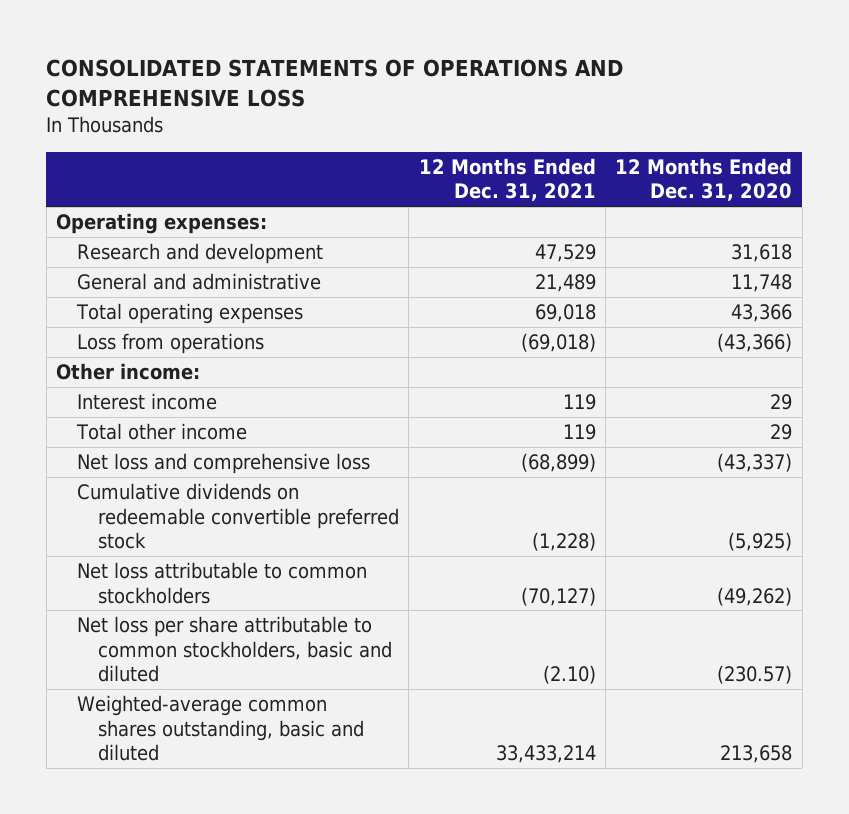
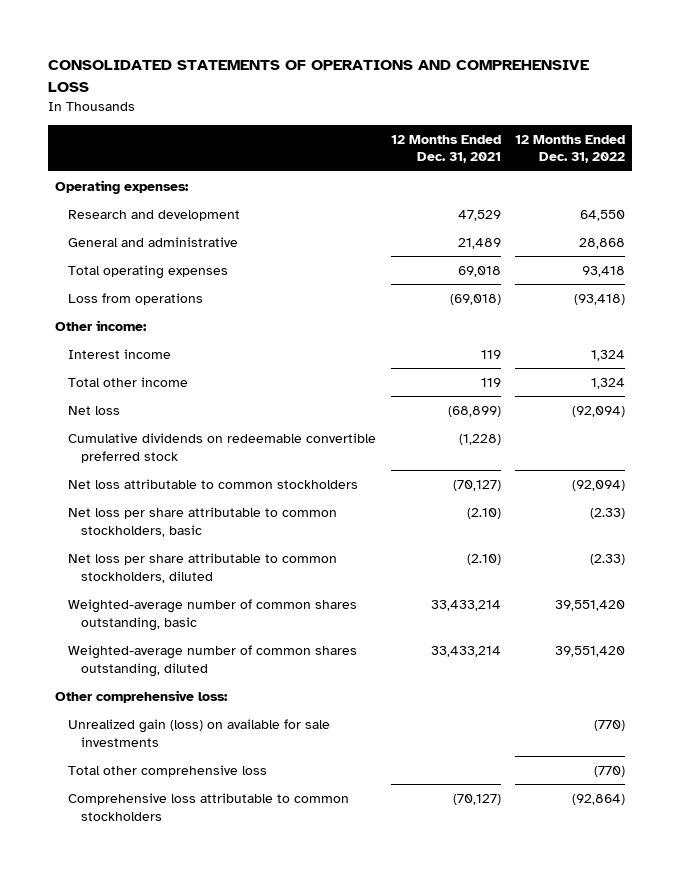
- | 12 Months Ended Dec. 31, 2021 | 12 Months Ended Dec. 31, 2020
+ | 12 Months Ended Dec. 31, 2021 | 12 Months Ended Dec. 31, 2022
- Net loss and comprehensive loss | (68,899) | (43,337)
+ Net loss | (68,899) | (92,094)
- Net loss per share attributable to common stockholders, basic and diluted | (2.10) | (230.57)
- Weighted-average common shares outstanding, basic and diluted | 33,433,214 | 213,658
+ Net loss per share attributable to common stockholders, basic | (2.10) | (2.33)
+ Net loss per share attributable to common stockholders, diluted | (2.10) | (2.33)
+ Weighted-average number of common shares outstanding, basic | 33,433,214 | 39,551,420
+ Weighted-average number of common shares outstanding, diluted | 33,433,214 | 39,551,420
+ Other comprehensive loss:
+ Unrealized gain (loss) on available for sale investments | | (770)
+ Total other comprehensive loss | | (770)
+ Comprehensive loss attributable to common stockholders | (70,127) | (92,864)

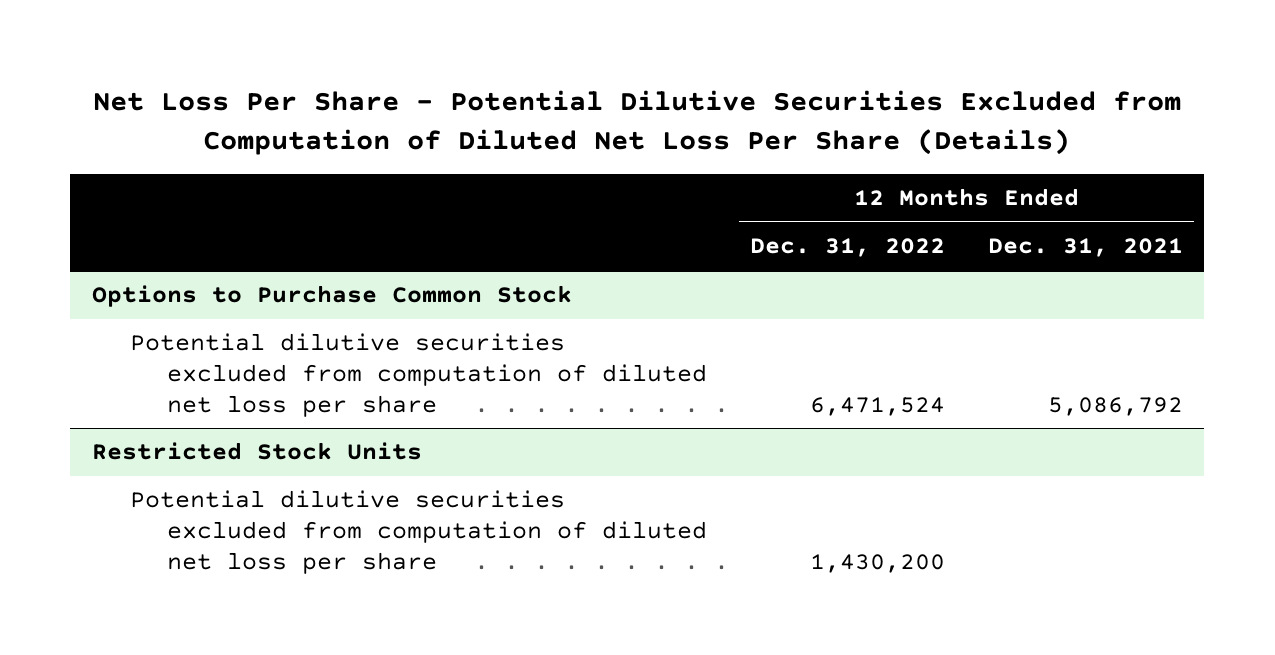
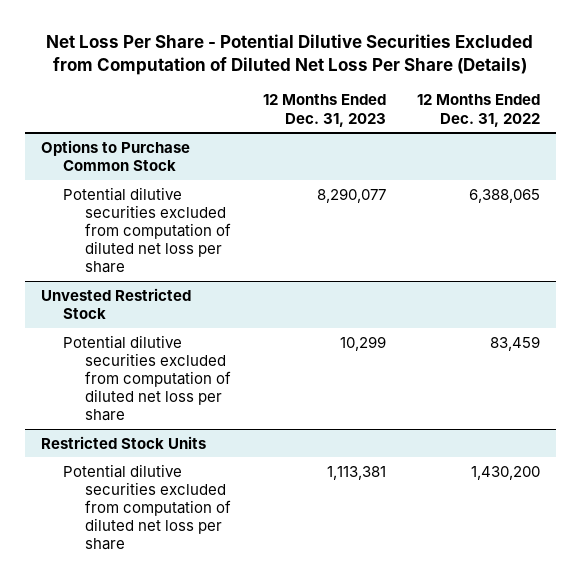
- | 12 Months Ended Dec. 31, 2022 | 12 Months Ended Dec. 31, 2021
+ | 12 Months Ended Dec. 31, 2023 | 12 Months Ended Dec. 31, 2022
@ Options to Purchase Common Stock
- Potential dilutive securities excluded from computation of diluted net loss per share | 6,471,524 | 5,086,792
+ Potential dilutive securities excluded from computation of diluted net loss per share | 8,290,077 | 6,388,065
+ Unvested Restricted Stock
+ Potential dilutive securities excluded from computation of diluted net loss per share | 10,299 | 83,459

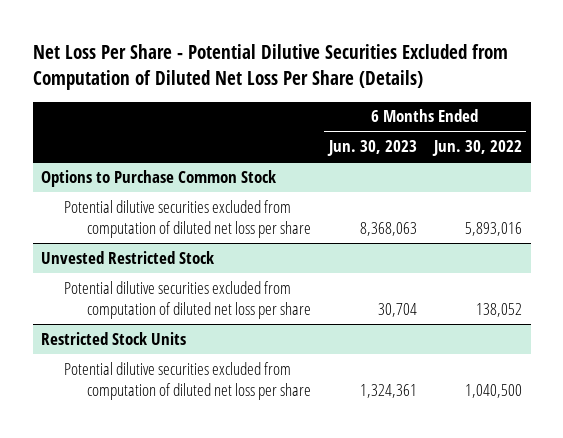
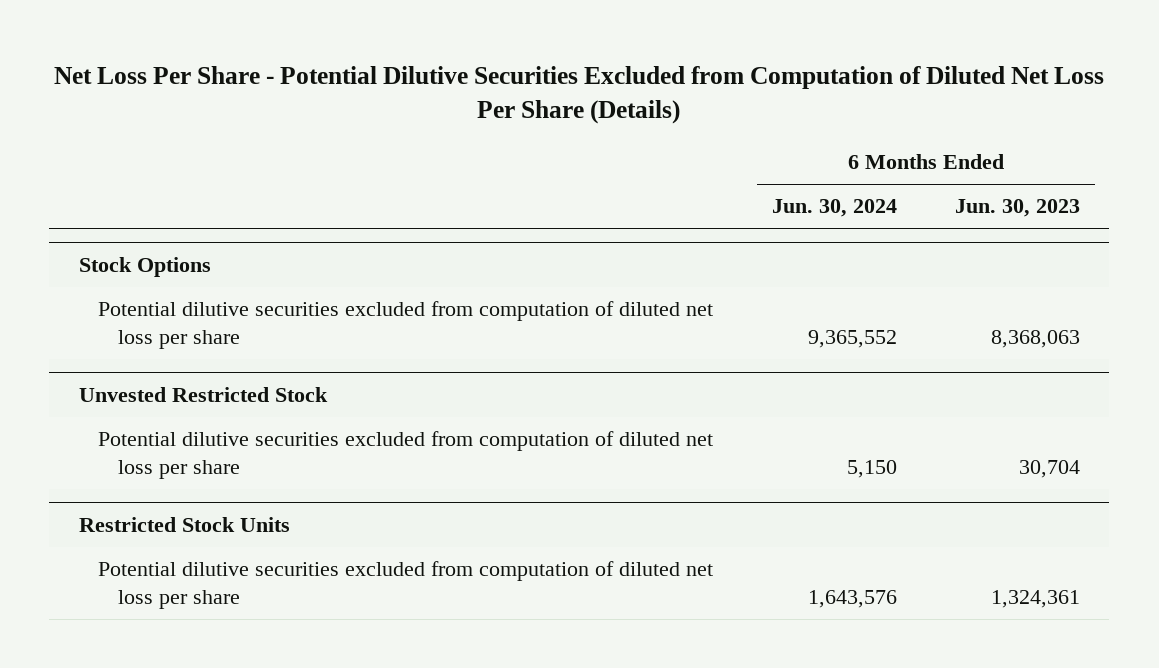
- | 6 Months Ended Jun. 30, 2023 | 6 Months Ended Jun. 30, 2022
+ | 6 Months Ended Jun. 30, 2024 | 6 Months Ended Jun. 30, 2023
- Options to Purchase Common Stock
+ Stock Options

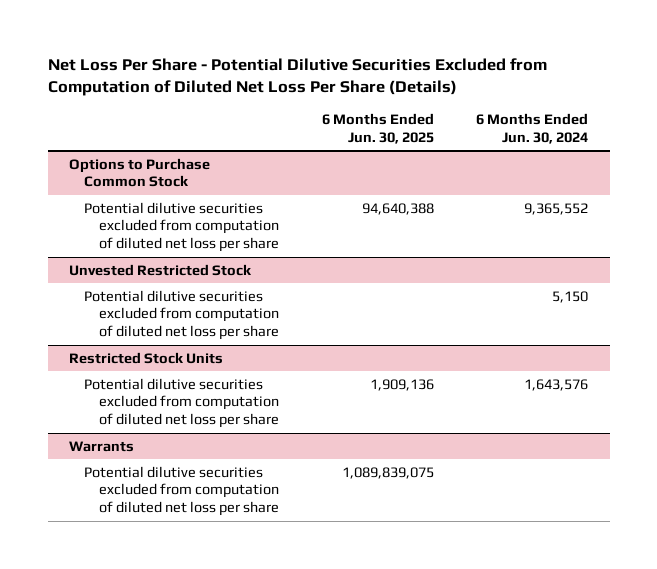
- | 6 Months Ended Jun. 30, 2024 | 6 Months Ended Jun. 30, 2023
+ | 6 Months Ended Jun. 30, 2025 | 6 Months Ended Jun. 30, 2024
- Stock Options
+ Options to Purchase Common Stock
+ Warrants
+ Potential dilutive securities excluded from computation of diluted net loss per share | 1,089,839,075 |

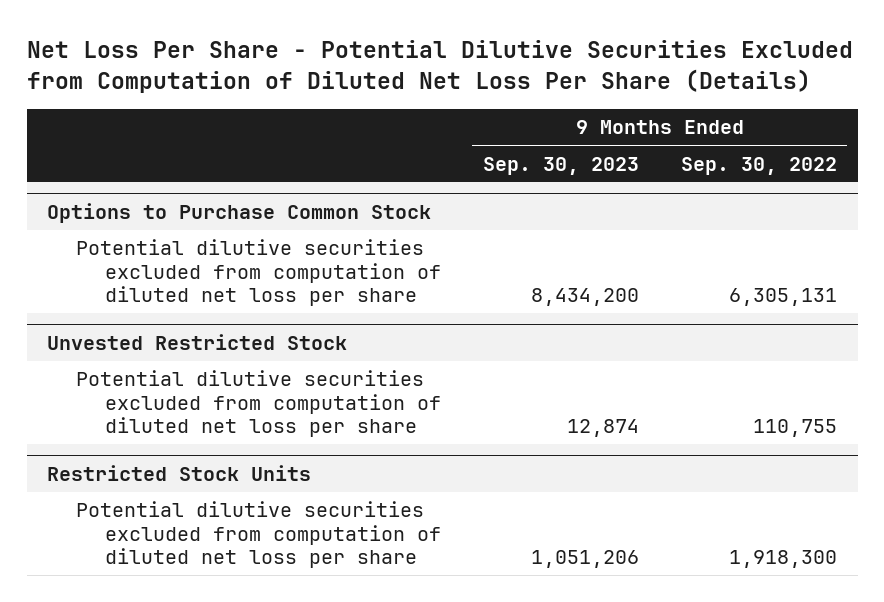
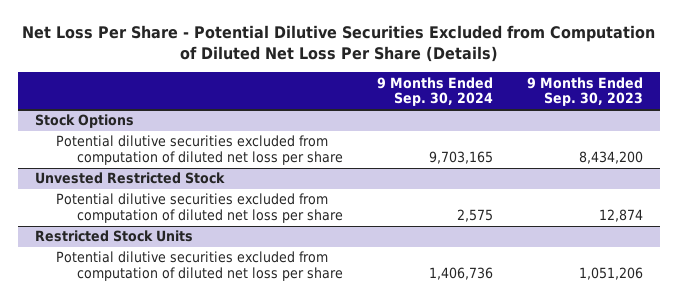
- | 9 Months Ended Sep. 30, 2023 | 9 Months Ended Sep. 30, 2022
+ | 9 Months Ended Sep. 30, 2024 | 9 Months Ended Sep. 30, 2023
- Options to Purchase Common Stock
+ Stock Options

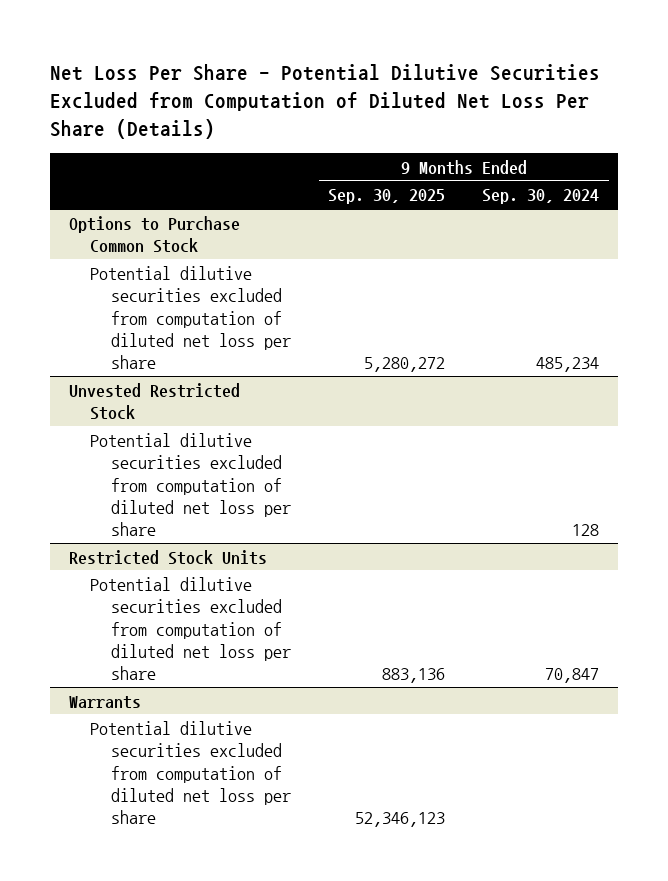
- | 9 Months Ended Sep. 30, 2024 | 9 Months Ended Sep. 30, 2023
+ | 9 Months Ended Sep. 30, 2025 | 9 Months Ended Sep. 30, 2024
- Stock Options
- Potential dilutive securities excluded from computation of diluted net loss per share | 9,703,165 | 8,434,200
+ Options to Purchase Common Stock
+ Potential dilutive securities excluded from computation of diluted net loss per share | 5,280,272 | 485,234
@ Unvested Restricted Stock
- Potential dilutive securities excluded from computation of diluted net loss per share | 2,575 | 12,874
+ Potential dilutive securities excluded from computation of diluted net loss per share | | 128
@ Restricted Stock Units
- Potential dilutive securities excluded from computation of diluted net loss per share | 1,406,736 | 1,051,206
+ Potential dilutive securities excluded from computation of diluted net loss per share | 883,136 | 70,847
+ Warrants
+ Potential dilutive securities excluded from computation of diluted net loss per share | 52,346,123 |

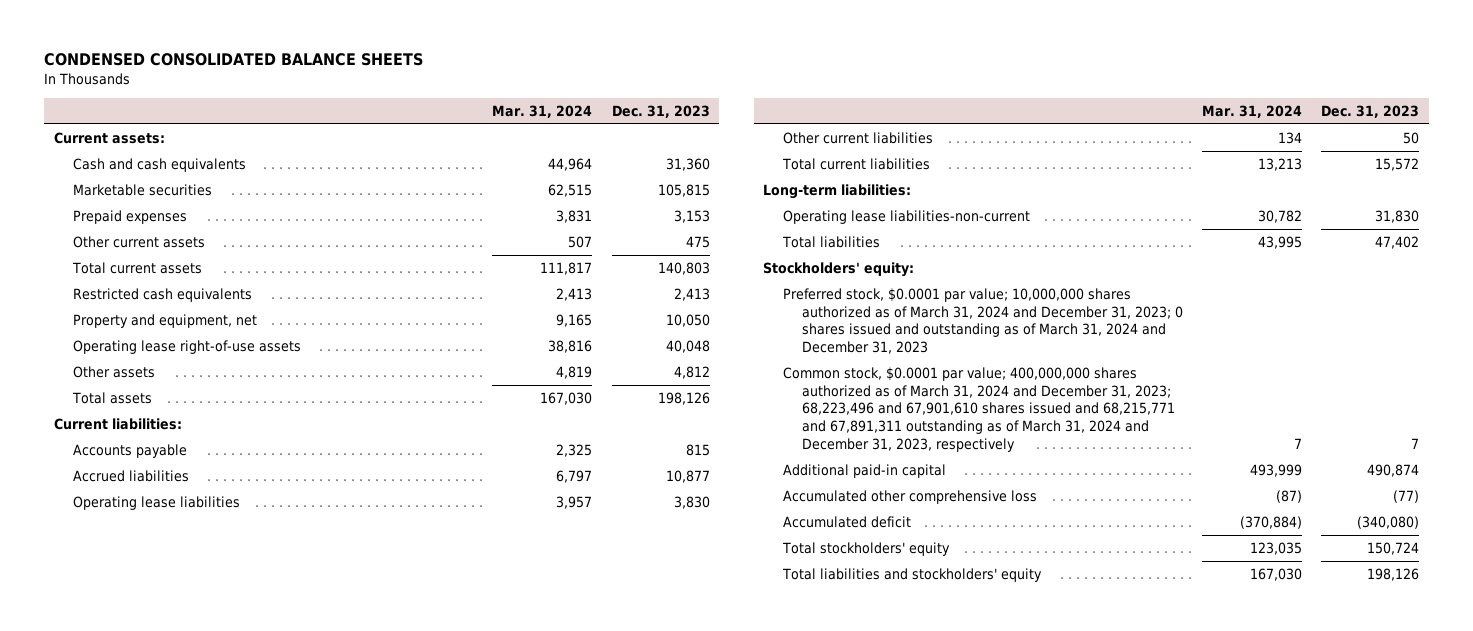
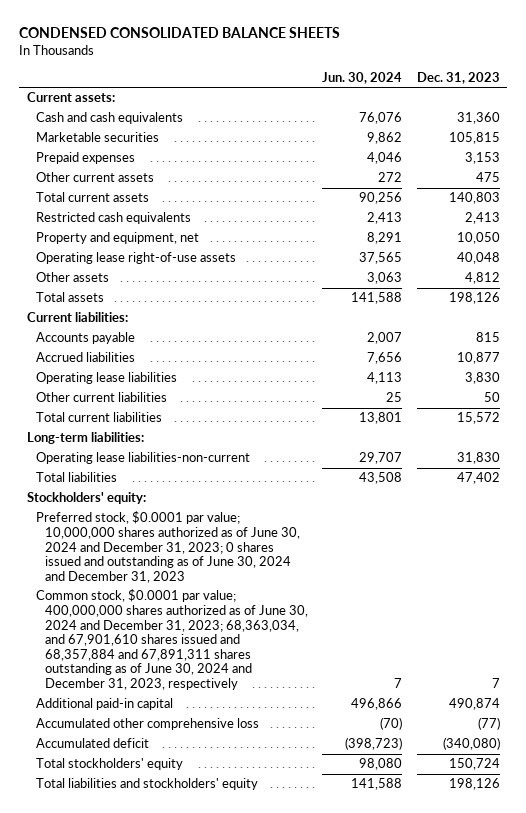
- | Mar. 31, 2024 | Dec. 31, 2023
+ | Jun. 30, 2024 | Dec. 31, 2023
- Preferred stock, $0.0001 par value; 10,000,000 shares authorized as of March 31, 2024 and December 31, 2023; 0 shares issued and outstanding as of March 31, 2024 and December 31, 2023
- Common stock, $0.0001 par value; 400,000,000 shares authorized as of March 31, 2024 and December 31, 2023; 68,223,496 and 67,901,610 shares issued and 68,215,771 and 67,891,311 outstanding as of March 31, 2024 and December 31, 2023, respectively | 7 | 7
+ Preferred stock, $0.0001 par value; 10,000,000 shares authorized as of June 30, 2024 and December 31, 2023; 0 shares issued and outstanding as of June 30, 2024 and December 31, 2023
+ Common stock, $0.0001 par value; 400,000,000 shares authorized as of June 30, 2024 and December 31, 2023; 68,363,034, and 67,901,610 shares issued and 68,357,884 and 67,891,311 shares outstanding as of June 30, 2024 and December 31, 2023, respectively | 7 | 7

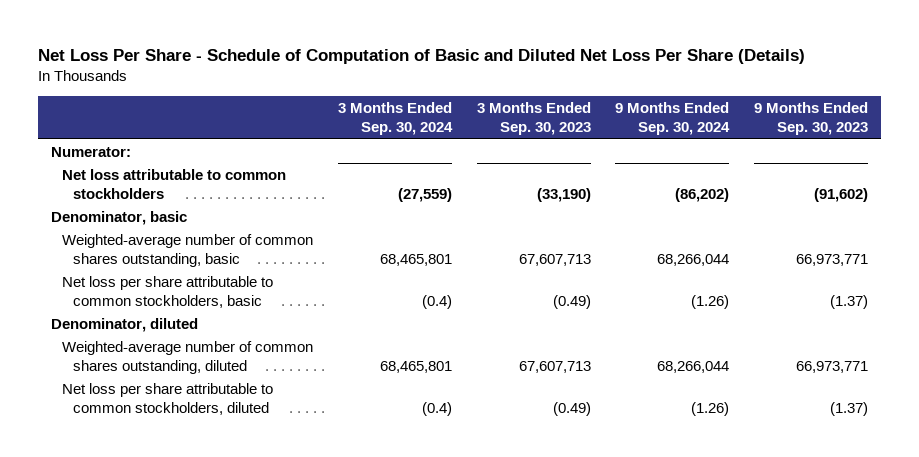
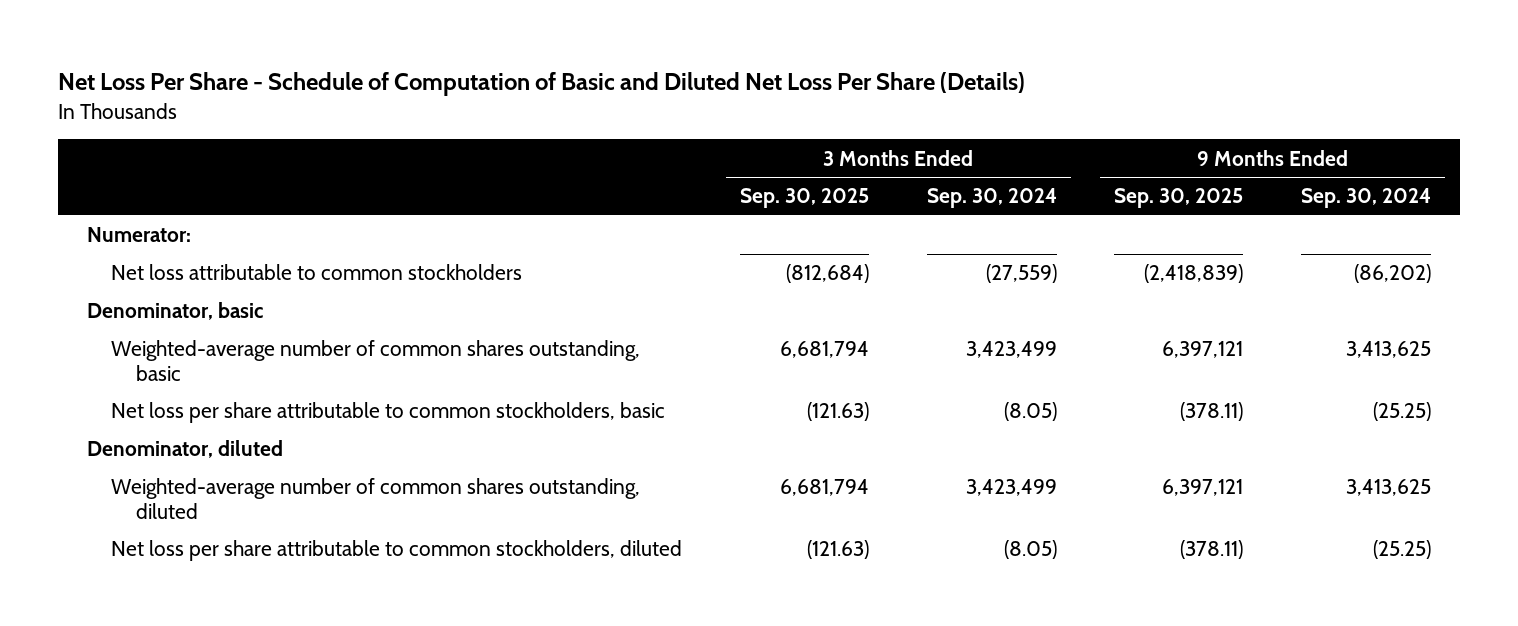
- | 3 Months Ended Sep. 30, 2024 | 3 Months Ended Sep. 30, 2023 | 9 Months Ended Sep. 30, 2024 | 9 Months Ended Sep. 30, 2023
+ | 3 Months Ended Sep. 30, 2025 | 3 Months Ended Sep. 30, 2024 | 9 Months Ended Sep. 30, 2025 | 9 Months Ended Sep. 30, 2024
- Weighted-average number of common shares outstanding, basic | 68,465,801 | 67,607,713 | 68,266,044 | 66,973,771
- Net loss per share attributable to common stockholders, basic | (0.4) | (0.49) | (1.26) | (1.37)
+ Weighted-average number of common shares outstanding, basic | 6,681,794 | 3,423,499 | 6,397,121 | 3,413,625
+ Net loss per share attributable to common stockholders, basic | (121.63) | (8.05) | (378.11) | (25.25)
- Weighted-average number of common shares outstanding, diluted | 68,465,801 | 67,607,713 | 68,266,044 | 66,973,771
- Net loss per share attributable to common stockholders, diluted | (0.4) | (0.49) | (1.26) | (1.37)
+ Weighted-average number of common shares outstanding, diluted | 6,681,794 | 3,423,499 | 6,397,121 | 3,413,625
+ Net loss per share attributable to common stockholders, diluted | (121.63) | (8.05) | (378.11) | (25.25)

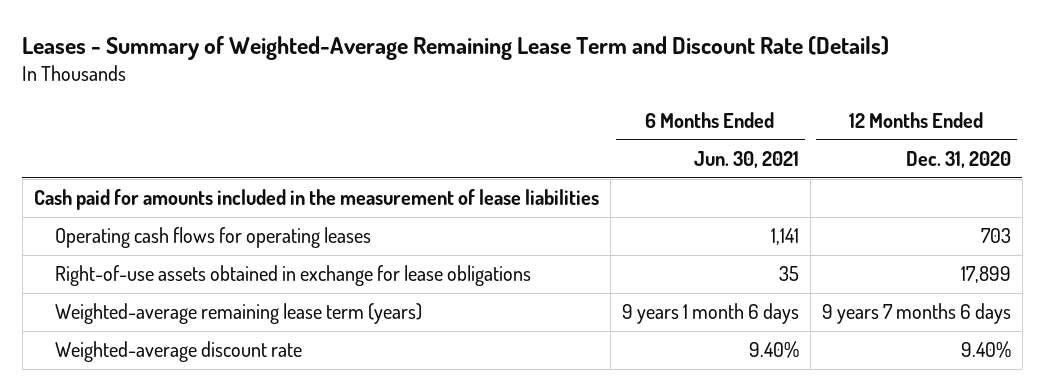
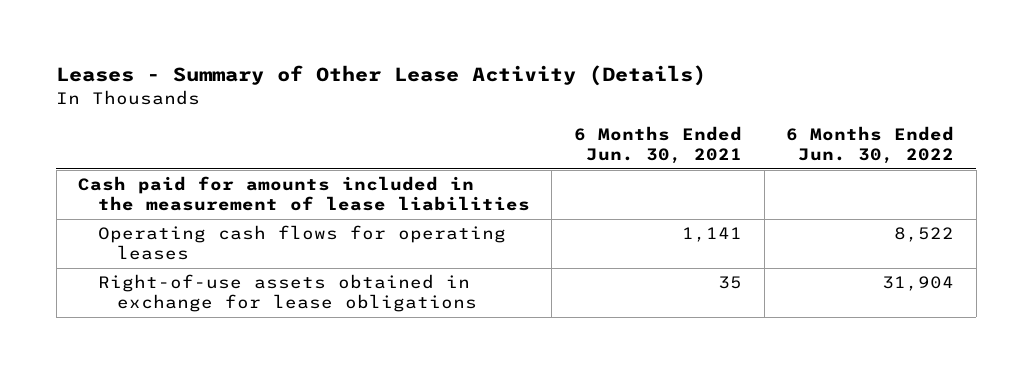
- Leases - Summary of Weighted-Average Remaining Lease Term and Discount Rate (Details)
+ Leases - Summary of Other Lease Activity (Details)
- | 6 Months Ended Jun. 30, 2021 | 12 Months Ended Dec. 31, 2020
+ | 6 Months Ended Jun. 30, 2021 | 6 Months Ended Jun. 30, 2022
- Weighted-average remaining lease term (years) | 9 years 1 month 6 days | 9 years 7 months 6 days
- Weighted-average discount rate | 9.40% | 9.40%

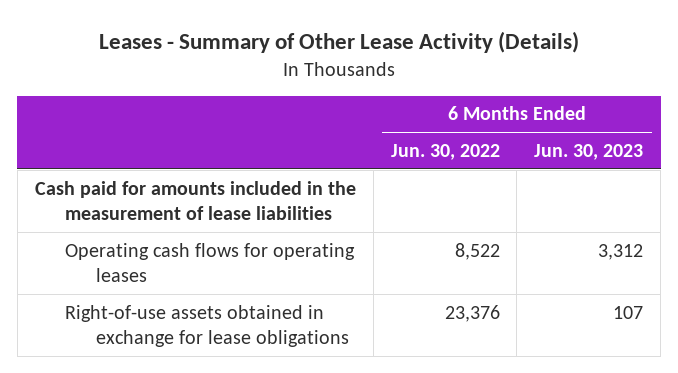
- | 6 Months Ended Jun. 30, 2021 | 6 Months Ended Jun. 30, 2022
+ | 6 Months Ended Jun. 30, 2022 | 6 Months Ended Jun. 30, 2023
- Right-of-use assets obtained in exchange for lease obligations | 35 | 31,904
+ Right-of-use assets obtained in exchange for lease obligations | 23,376 | 107

